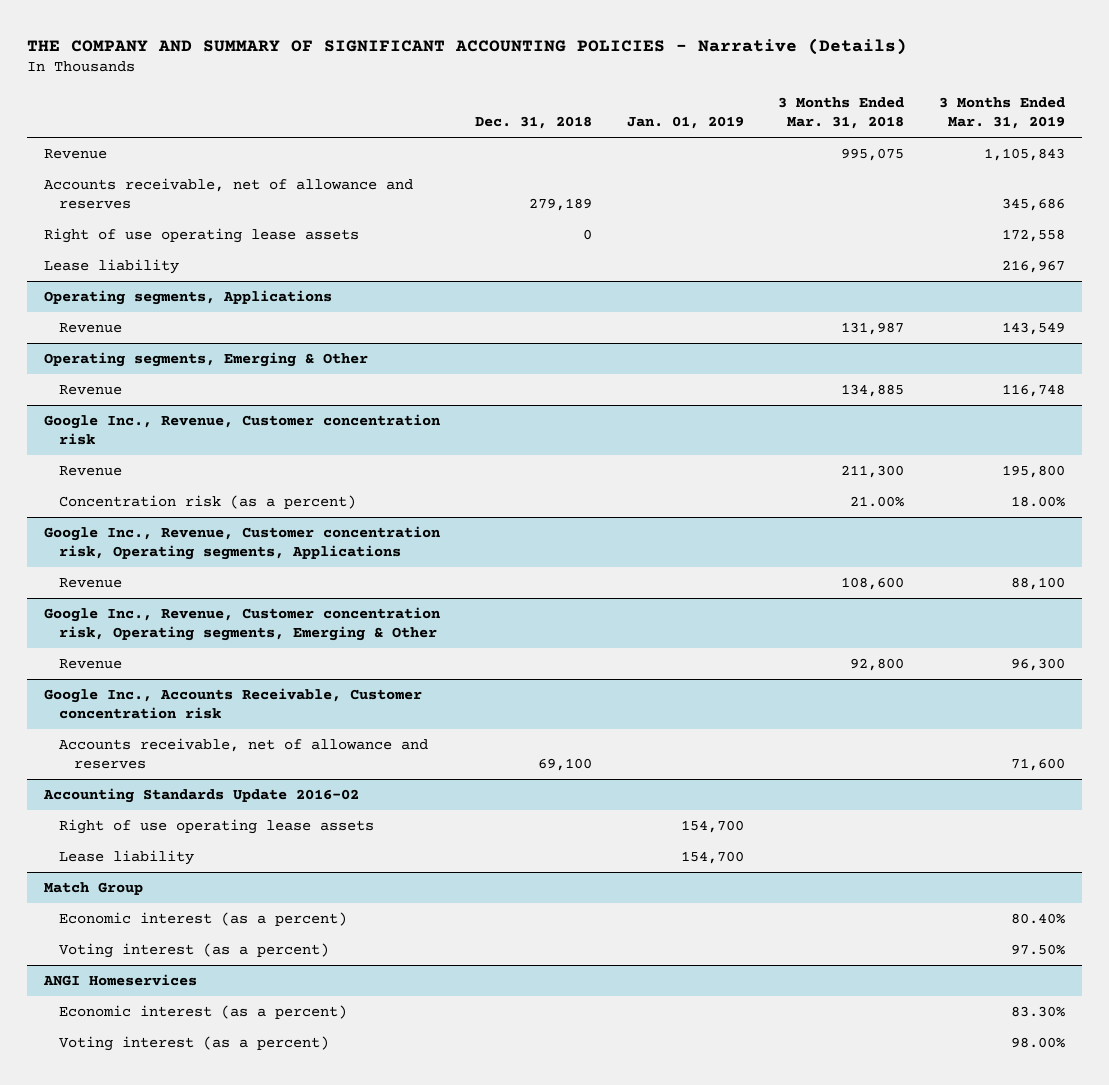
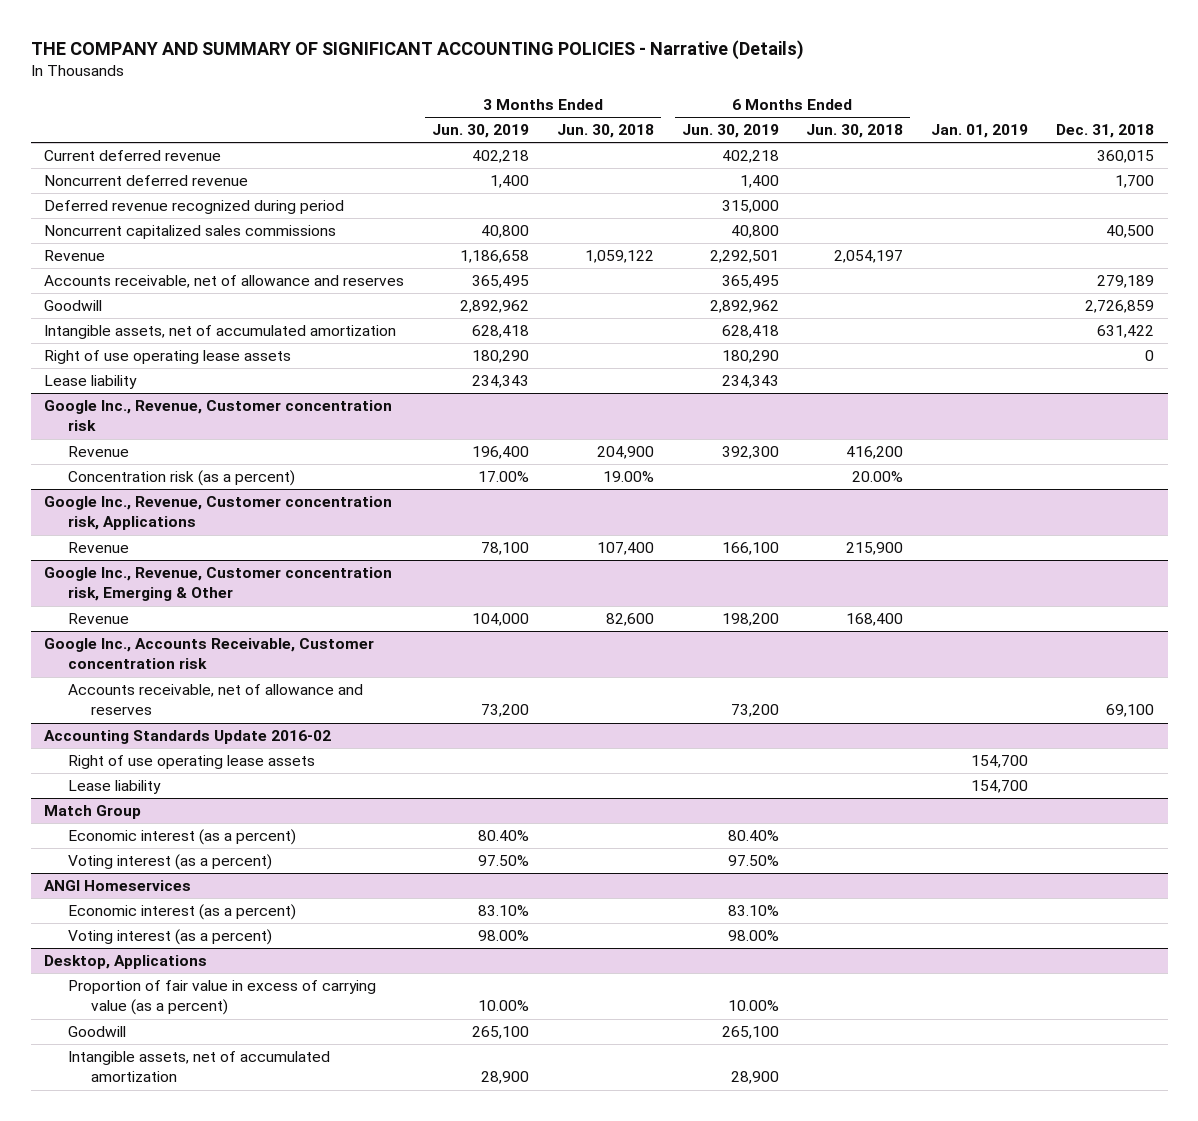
- | Dec. 31, 2018 | Jan. 01, 2019 | 3 Months Ended Mar. 31, 2018 | 3 Months Ended Mar. 31, 2019
+ | 3 Months Ended Jun. 30, 2019 | 3 Months Ended Jun. 30, 2018 | 6 Months Ended Jun. 30, 2019 | 6 Months Ended Jun. 30, 2018 | Jan. 01, 2019 | Dec. 31, 2018
+ Current deferred revenue | 402,218 | | 402,218 | | | 360,015
+ Noncurrent deferred revenue | 1,400 | | 1,400 | | | 1,700
+ Deferred revenue recognized during period | | | 315,000 | | |
+ Noncurrent capitalized sales commissions | 40,800 | | 40,800 | | | 40,500
+ Goodwill | 2,892,962 | | 2,892,962 | | | 2,726,859
+ Intangible assets, net of accumulated amortization | 628,418 | | 628,418 | | | 631,422
- Operating segments, Applications
- Revenue | | | 131,987 | 143,549
- Operating segments, Emerging & Other
- Revenue | | | 134,885 | 116,748
- Google Inc., Revenue, Customer concentration risk, Operating segments, Applications
+ Google Inc., Revenue, Customer concentration risk, Applications
- Google Inc., Revenue, Customer concentration risk, Operating segments, Emerging & Other
+ Google Inc., Revenue, Customer concentration risk, Emerging & Other
+ Desktop, Applications
+ Proportion of fair value in excess of carrying value (as a percent) | 10.00% | | 10.00% | | |
+ Goodwill | 265,100 | | 265,100 | | |
+ Intangible assets, net of accumulated amortization | 28,900 | | 28,900 | | |

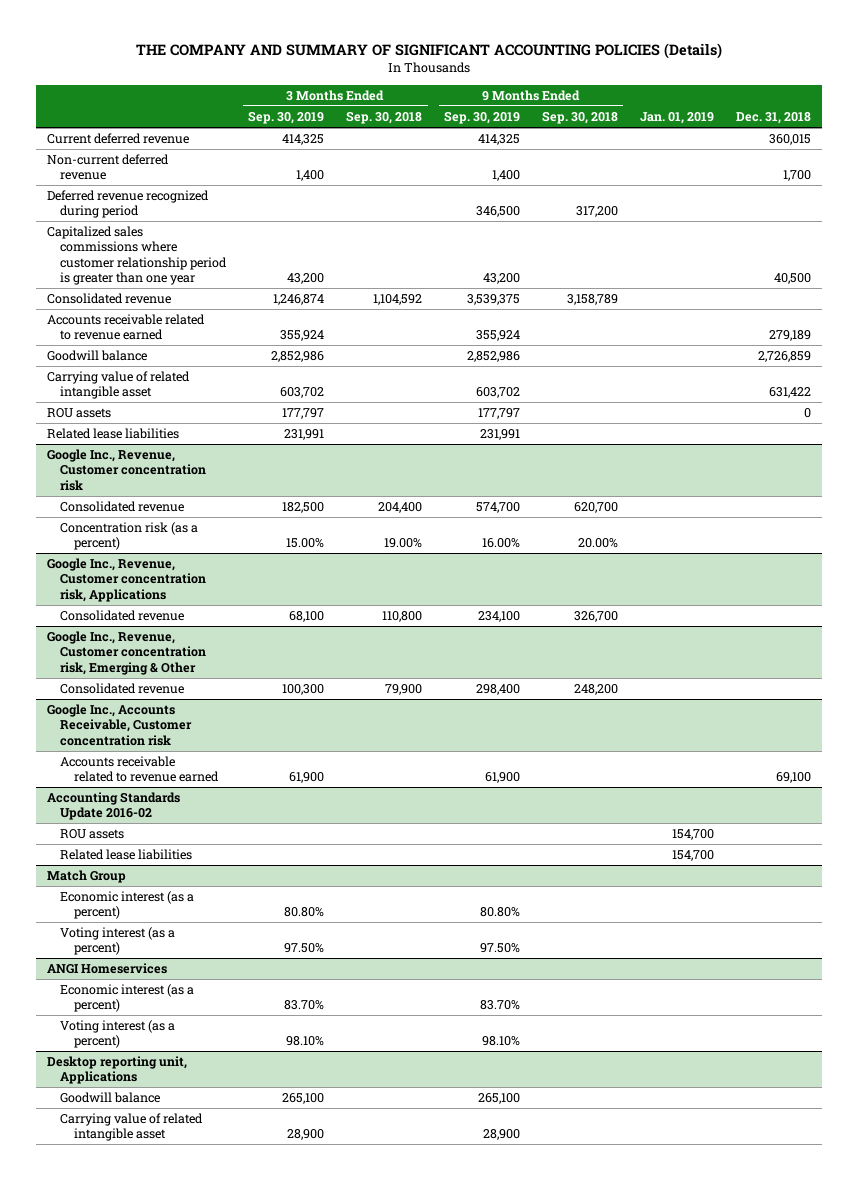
- THE COMPANY AND SUMMARY OF SIGNIFICANT ACCOUNTING POLICIES - Narrative (Details)
+ THE COMPANY AND SUMMARY OF SIGNIFICANT ACCOUNTING POLICIES (Details)
- | 3 Months Ended Jun. 30, 2019 | 3 Months Ended Jun. 30, 2018 | 6 Months Ended Jun. 30, 2019 | 6 Months Ended Jun. 30, 2018 | Jan. 01, 2019 | Dec. 31, 2018
+ | 3 Months Ended Sep. 30, 2019 | 3 Months Ended Sep. 30, 2018 | 9 Months Ended Sep. 30, 2019 | 9 Months Ended Sep. 30, 2018 | Jan. 01, 2019 | Dec. 31, 2018
- Noncurrent deferred revenue | 1,400 | | 1,400 | | | 1,700
+ Non-current deferred revenue | 1,400 | | 1,400 | | | 1,700
- Noncurrent capitalized sales commissions | 40,800 | | 40,800 | | | 40,500
- Revenue | 1,186,658 | 1,059,122 | 2,292,501 | 2,054,197 | |
- Accounts receivable, net of allowance and reserves | 365,495 | | 365,495 | | | 279,189
- Goodwill | 2,892,962 | | 2,892,962 | | | 2,726,859
- Intangible assets, net of accumulated amortization | 628,418 | | 628,418 | | | 631,422
- Right of use operating lease assets | 180,290 | | 180,290 | | | 0
- Lease liability | 234,343 | | 234,343 | | |
+ Capitalized sales commissions where customer relationship period is greater than one year | 43,200 | | 43,200 | | | 40,500
+ Consolidated revenue | 1,246,874 | 1,104,592 | 3,539,375 | 3,158,789 | |
+ Accounts receivable related to revenue earned | 355,924 | | 355,924 | | | 279,189
+ Goodwill balance | 2,852,986 | | 2,852,986 | | | 2,726,859
+ Carrying value of related intangible asset | 603,702 | | 603,702 | | | 631,422
+ ROU assets | 177,797 | | 177,797 | | | 0
+ Related lease liabilities | 231,991 | | 231,991 | | |
@ Google Inc., Revenue, Customer concentration risk
- Revenue | 196,400 | 204,900 | 392,300 | 416,200 | |
+ Consolidated revenue | 182,500 | 204,400 | 574,700 | 620,700 | |
@ Google Inc., Revenue, Customer concentration risk, Applications
- Revenue | 78,100 | 107,400 | 166,100 | 215,900 | |
+ Consolidated revenue | 68,100 | 110,800 | 234,100 | 326,700 | |
@ Google Inc., Revenue, Customer concentration risk, Emerging & Other
- Revenue | 104,000 | 82,600 | 198,200 | 168,400 | |
+ Consolidated revenue | 100,300 | 79,900 | 298,400 | 248,200 | |
@ Google Inc., Accounts Receivable, Customer concentration risk
- Accounts receivable, net of allowance and reserves | 73,200 | | 73,200 | | | 69,100
+ Accounts receivable related to revenue earned | 61,900 | | 61,900 | | | 69,100
@ Accounting Standards Update 2016-02
- Right of use operating lease assets | | | | | 154,700 |
- Lease liability | | | | | 154,700 |
+ ROU assets | | | | | 154,700 |
+ Related lease liabilities | | | | | 154,700 |
- Desktop, Applications
- Proportion of fair value in excess of carrying value (as a percent) | 10.00% | | 10.00% | | |
- Goodwill | 265,100 | | 265,100 | | |
- Intangible assets, net of accumulated amortization | 28,900 | | 28,900 | | |
+ Desktop reporting unit, Applications
+ Goodwill balance | 265,100 | | 265,100 | | |
+ Carrying value of related intangible asset | 28,900 | | 28,900 | | |

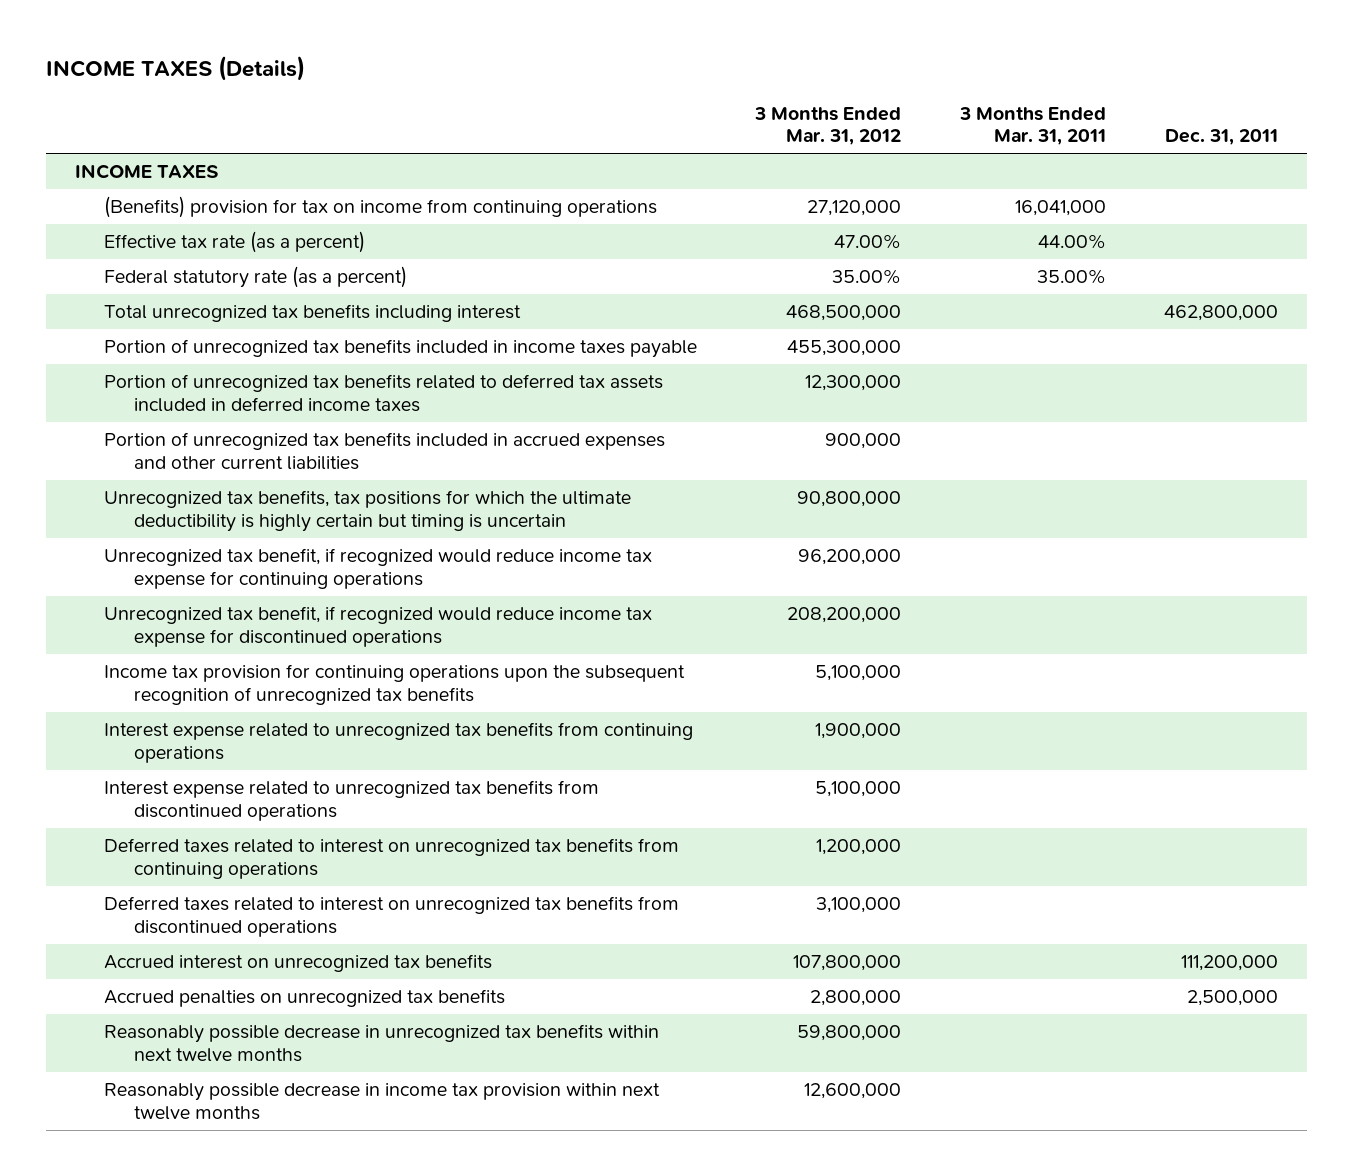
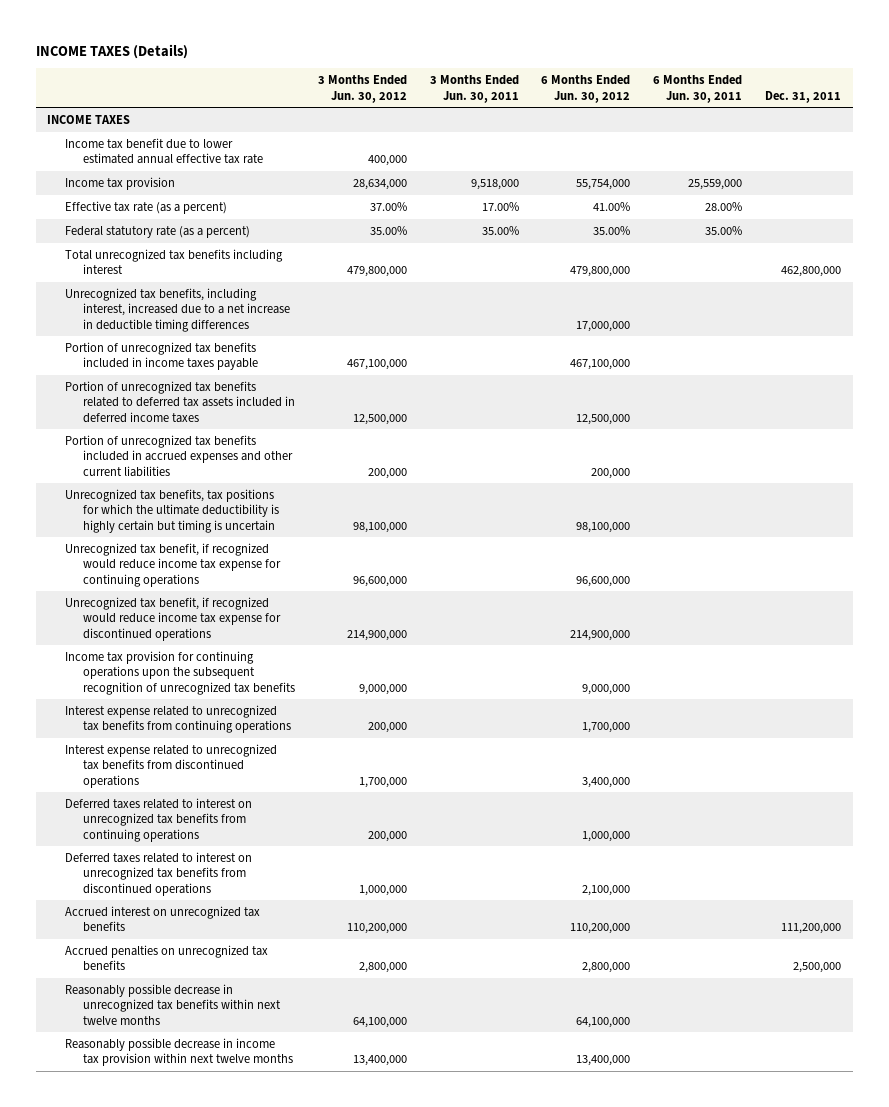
- | 3 Months Ended Mar. 31, 2012 | 3 Months Ended Mar. 31, 2011 | Dec. 31, 2011
+ | 3 Months Ended Jun. 30, 2012 | 3 Months Ended Jun. 30, 2011 | 6 Months Ended Jun. 30, 2012 | 6 Months Ended Jun. 30, 2011 | Dec. 31, 2011
- (Benefits) provision for tax on income from continuing operations | 27,120,000 | 16,041,000 |
+ Income tax benefit due to lower estimated annual effective tax rate | 400,000 | | | |
+ Income tax provision | 28,634,000 | 9,518,000 | 55,754,000 | 25,559,000 |
+ Unrecognized tax benefits, including interest, increased due to a net increase in deductible timing differences | | | 17,000,000 | |

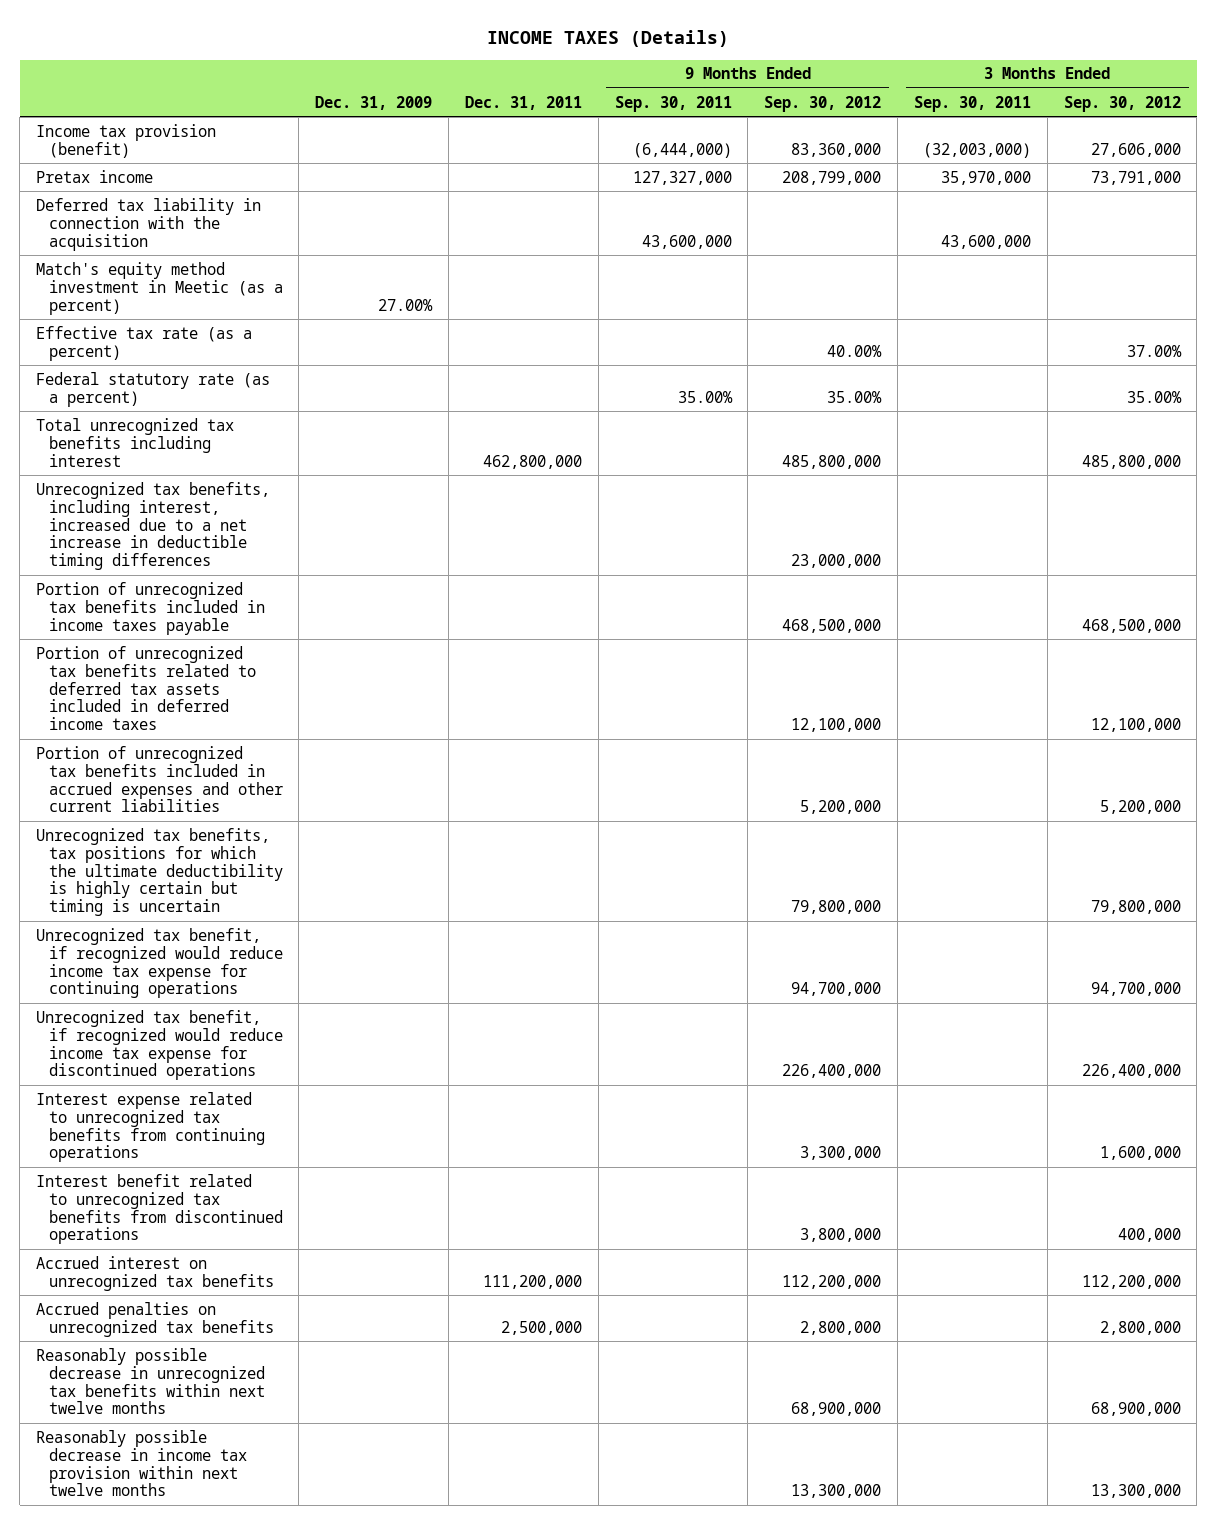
- | 3 Months Ended Jun. 30, 2012 | 3 Months Ended Jun. 30, 2011 | 6 Months Ended Jun. 30, 2012 | 6 Months Ended Jun. 30, 2011 | Dec. 31, 2011
+ | Dec. 31, 2009 | Dec. 31, 2011 | 9 Months Ended Sep. 30, 2011 | 9 Months Ended Sep. 30, 2012 | 3 Months Ended Sep. 30, 2011 | 3 Months Ended Sep. 30, 2012
- INCOME TAXES
- Income tax benefit due to lower estimated annual effective tax rate | 400,000 | | | |
- Income tax provision | 28,634,000 | 9,518,000 | 55,754,000 | 25,559,000 |
+ Income tax provision (benefit) | | | (6,444,000) | 83,360,000 | (32,003,000) | 27,606,000
+ Pretax income | | | 127,327,000 | 208,799,000 | 35,970,000 | 73,791,000
+ Deferred tax liability in connection with the acquisition | | | 43,600,000 | | 43,600,000 |
+ Match's equity method investment in Meetic (as a percent) | 27.00% | | | | |
- Income tax provision for continuing operations upon the subsequent recognition of unrecognized tax benefits | 9,000,000 | | 9,000,000 | |
- Interest expense related to unrecognized tax benefits from discontinued operations | 1,700,000 | | 3,400,000 | |
- Deferred taxes related to interest on unrecognized tax benefits from continuing operations | 200,000 | | 1,000,000 | |
- Deferred taxes related to interest on unrecognized tax benefits from discontinued operations | 1,000,000 | | 2,100,000 | |
+ Interest benefit related to unrecognized tax benefits from discontinued operations | | | | 3,800,000 | | 400,000

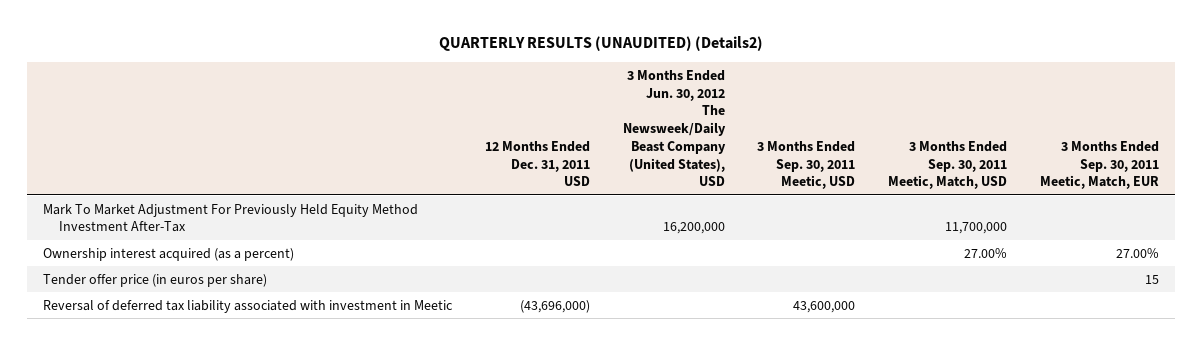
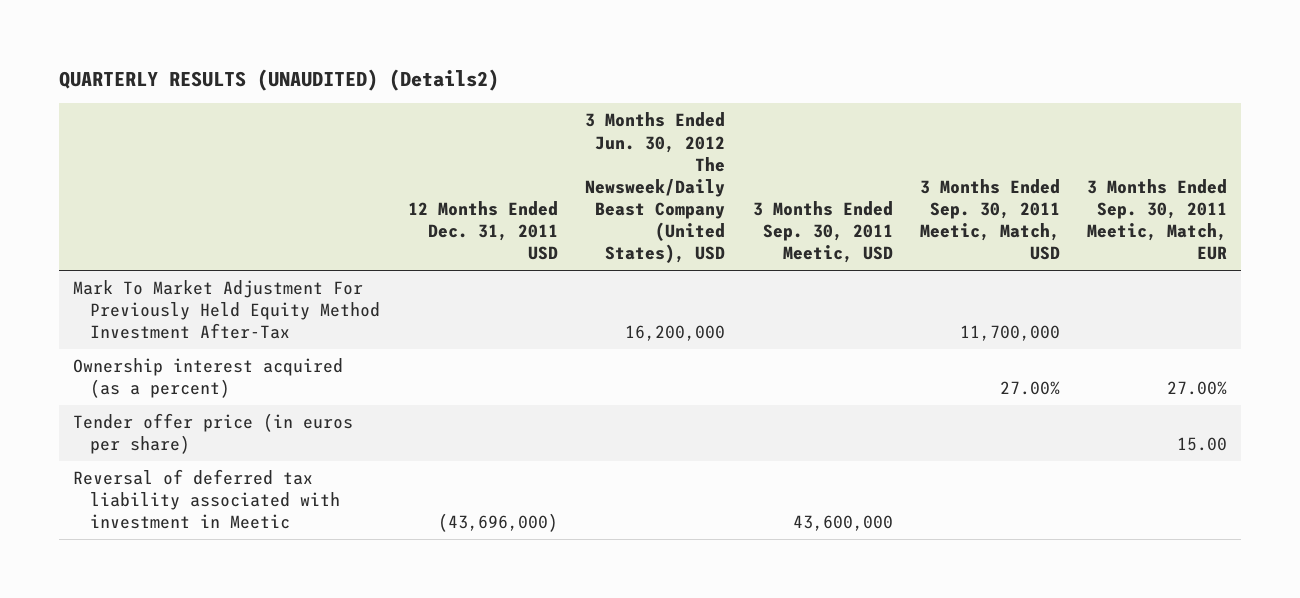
- Tender offer price (in euros per share) | | | | | 15
+ Tender offer price (in euros per share) | | | | | 15.00

